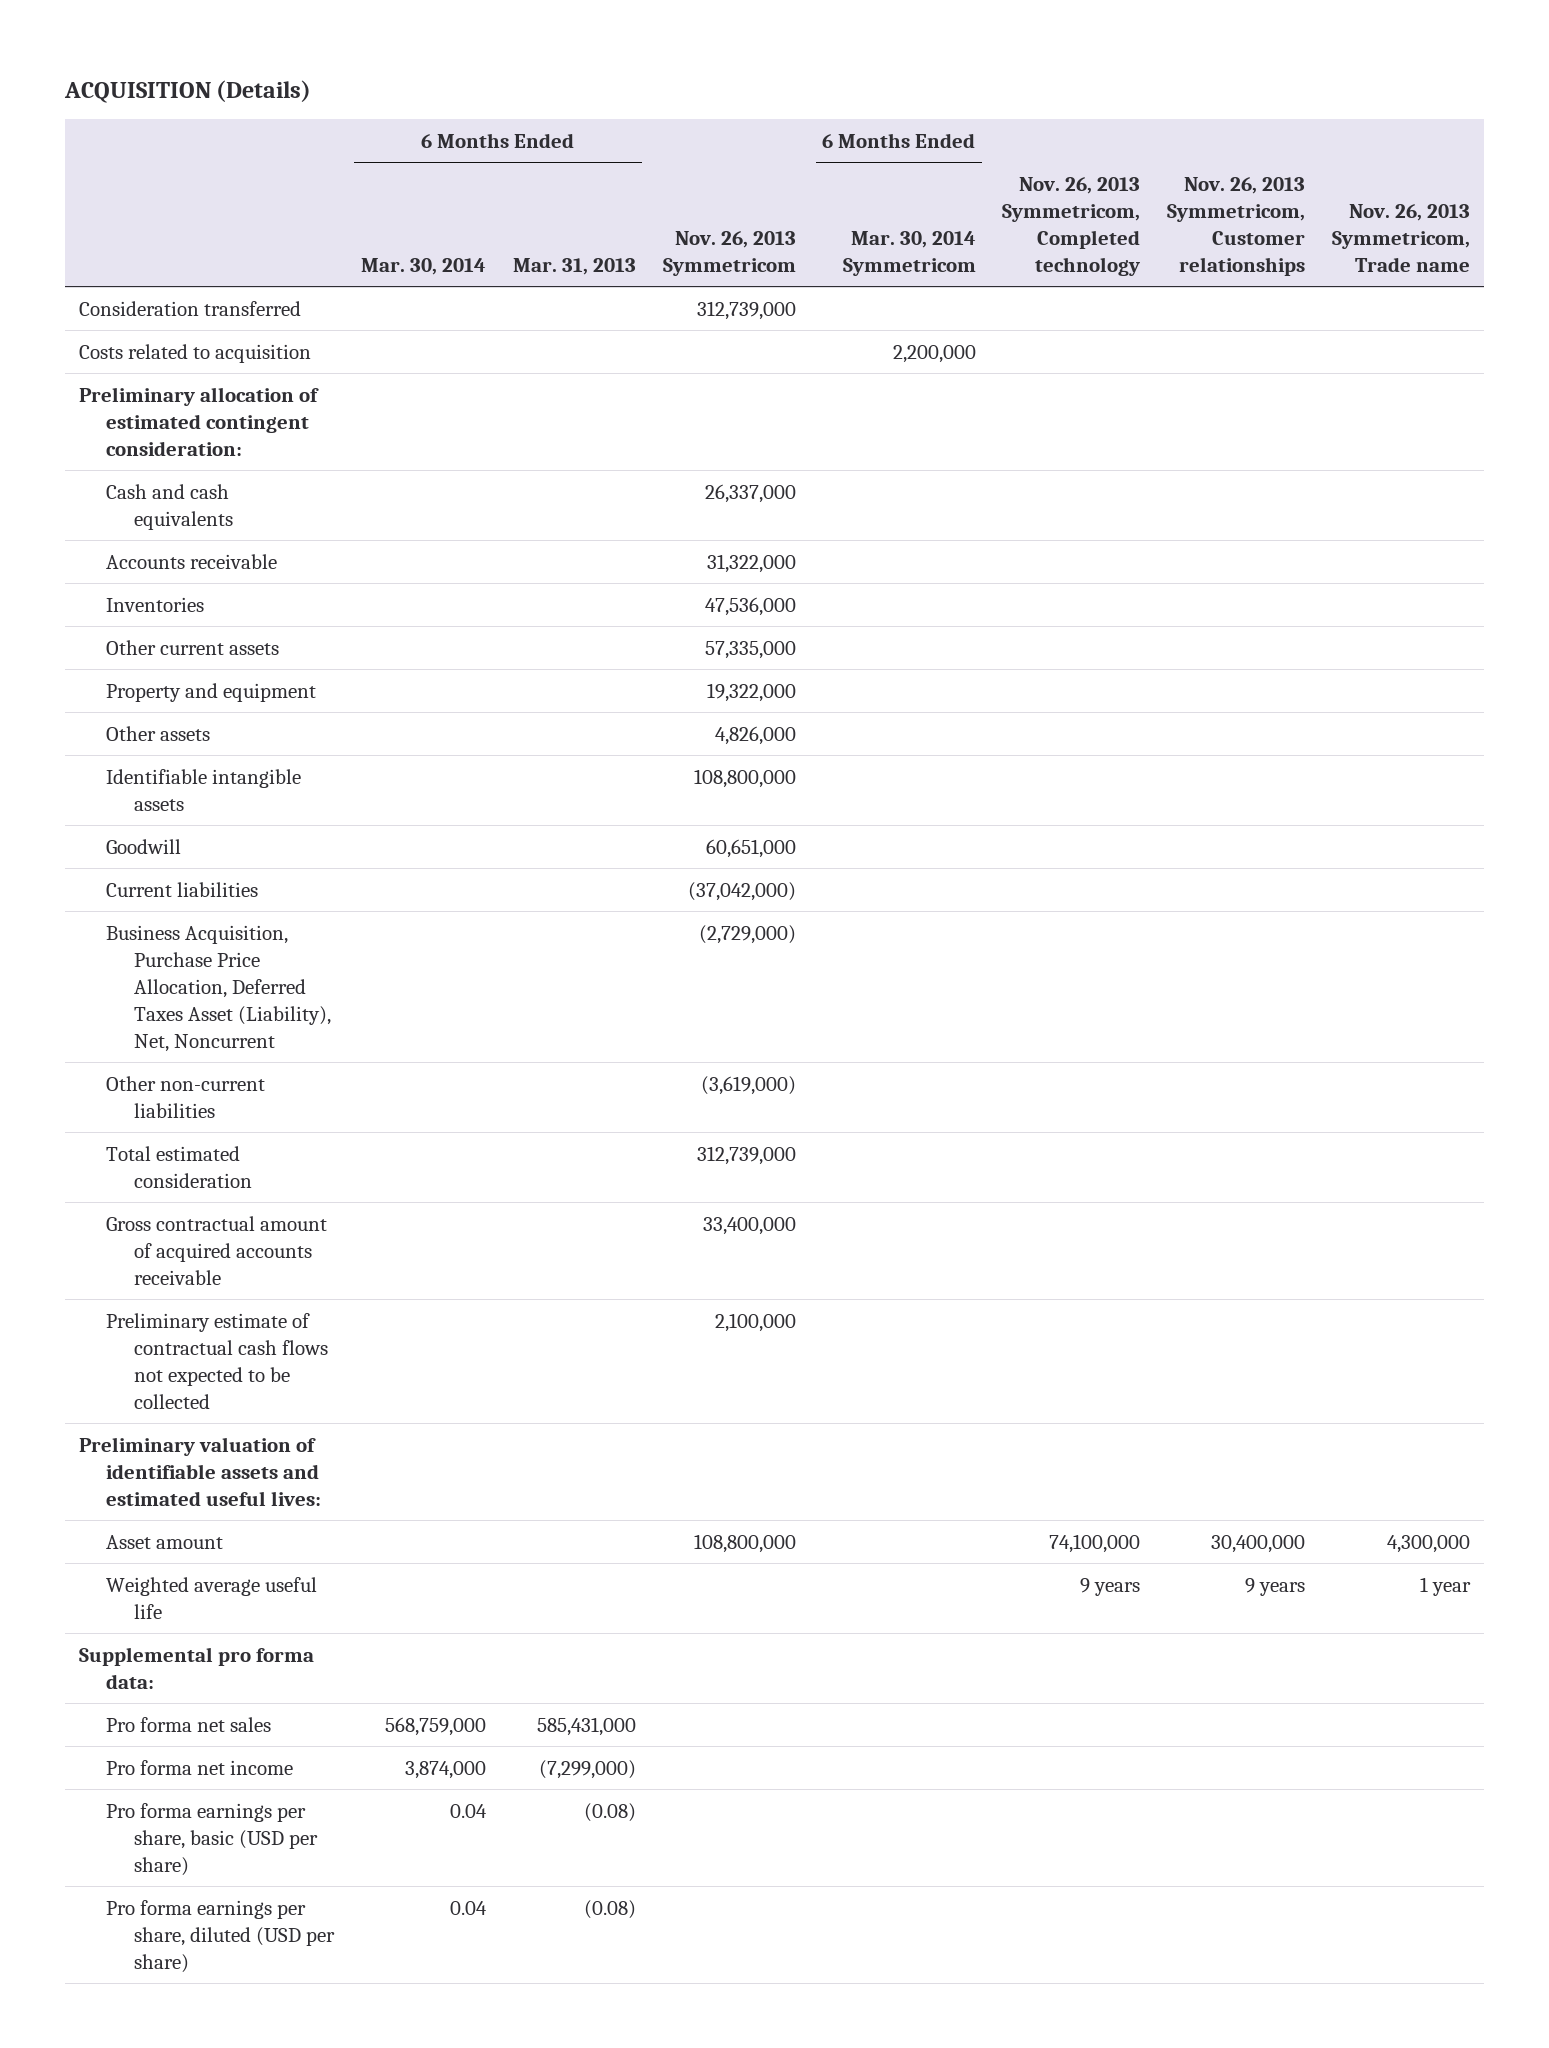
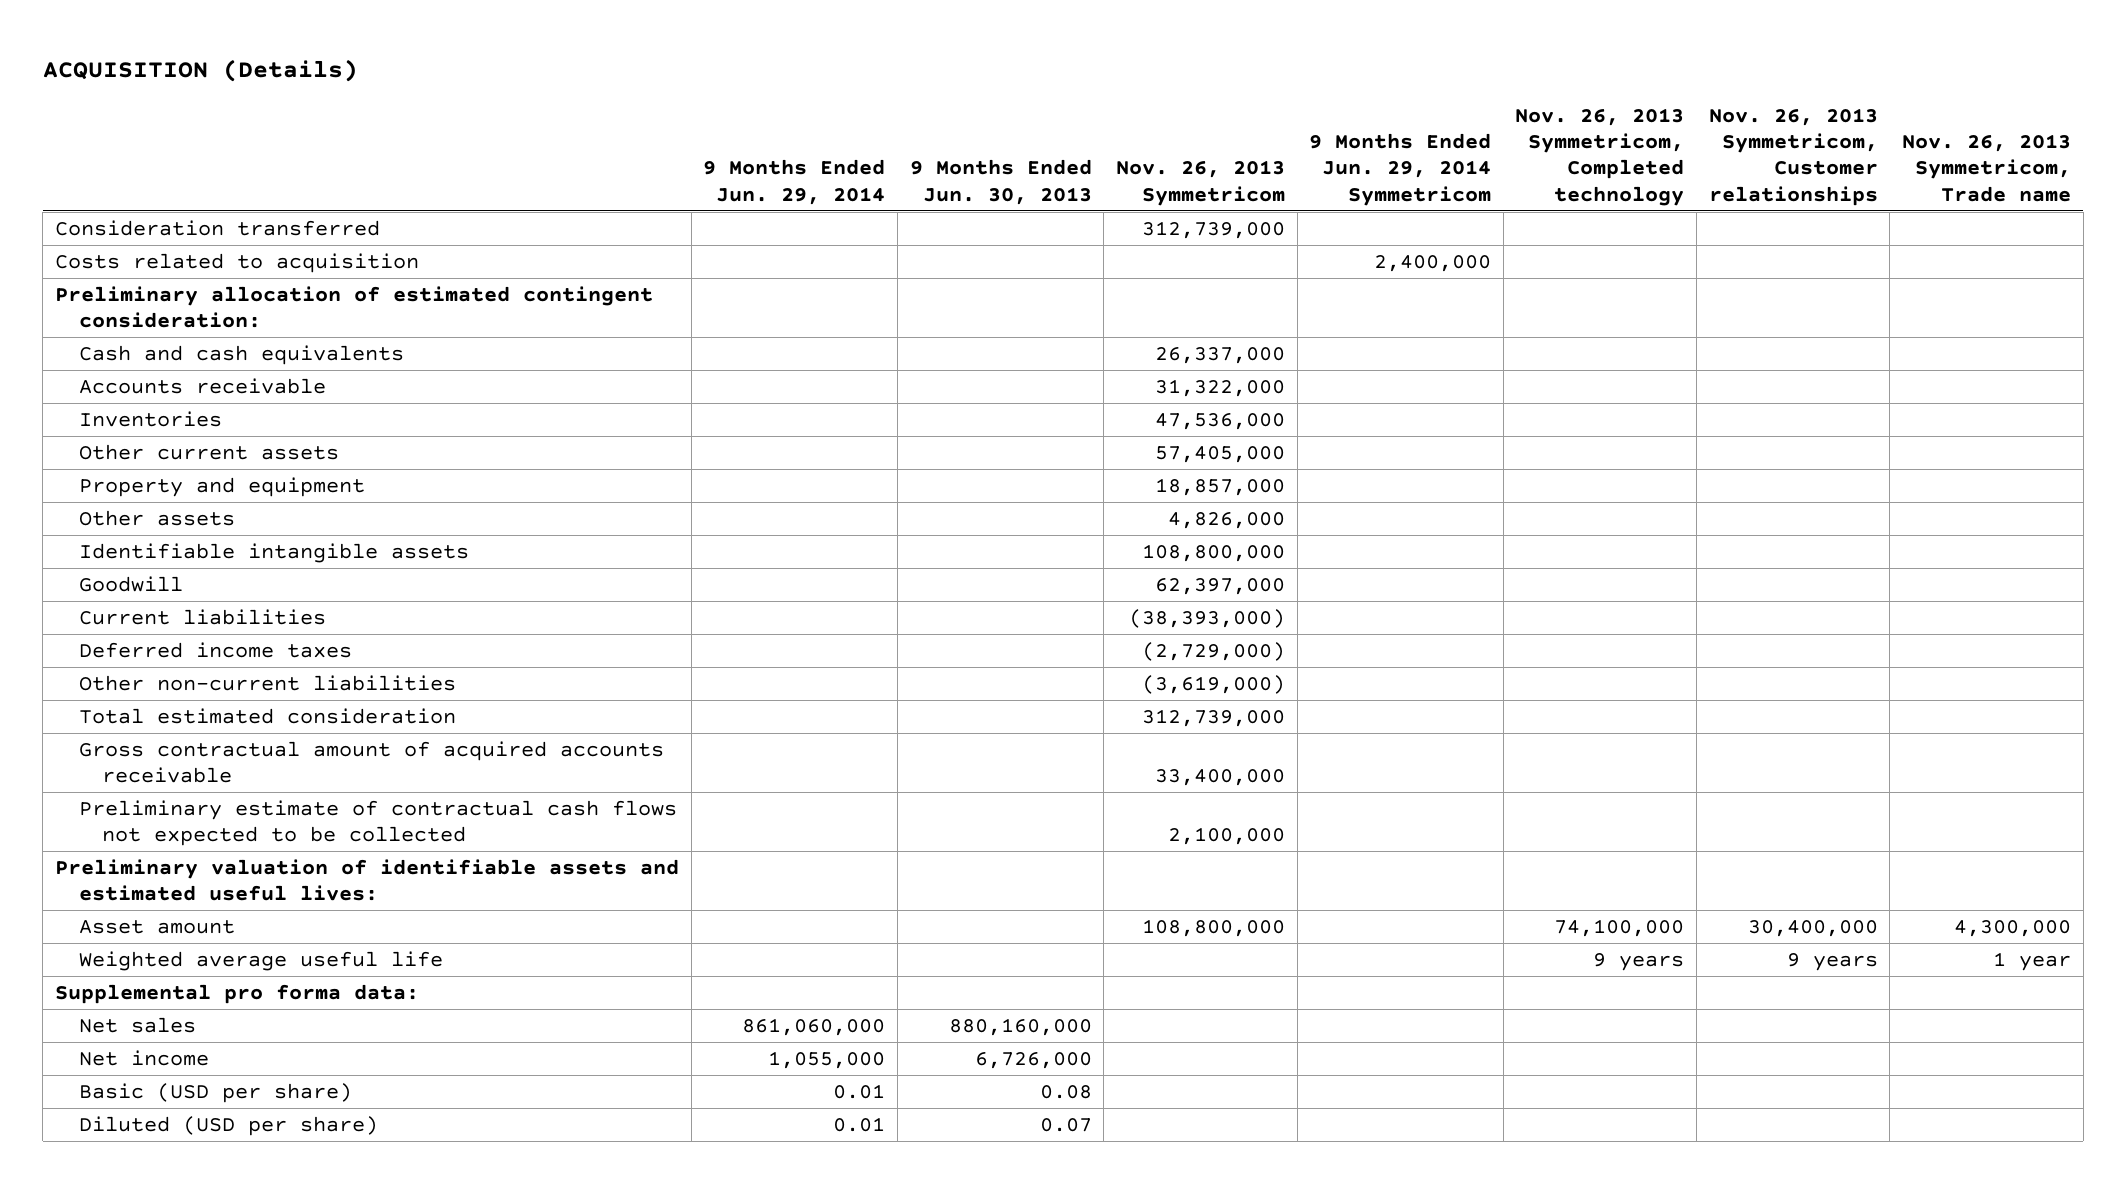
- | 6 Months Ended Mar. 30, 2014 | 6 Months Ended Mar. 31, 2013 | Nov. 26, 2013 Symmetricom | 6 Months Ended Mar. 30, 2014 Symmetricom | Nov. 26, 2013 Symmetricom, Completed technology | Nov. 26, 2013 Symmetricom, Customer relationships | Nov. 26, 2013 Symmetricom, Trade name
+ | 9 Months Ended Jun. 29, 2014 | 9 Months Ended Jun. 30, 2013 | Nov. 26, 2013 Symmetricom | 9 Months Ended Jun. 29, 2014 Symmetricom | Nov. 26, 2013 Symmetricom, Completed technology | Nov. 26, 2013 Symmetricom, Customer relationships | Nov. 26, 2013 Symmetricom, Trade name
- Other current assets | | | 57,335,000 | | | |
- Property and equipment | | | 19,322,000 | | | |
+ Other current assets | | | 57,405,000 | | | |
+ Property and equipment | | | 18,857,000 | | | |
- Goodwill | | | 60,651,000 | | | |
- Current liabilities | | | (37,042,000) | | | |
- Business Acquisition, Purchase Price Allocation, Deferred Taxes Asset (Liability), Net, Noncurrent | | | (2,729,000) | | | |
+ Goodwill | | | 62,397,000 | | | |
+ Current liabilities | | | (38,393,000) | | | |
+ Deferred income taxes | | | (2,729,000) | | | |
- Pro forma net sales | 568,759,000 | 585,431,000 | | | | |
- Pro forma net income | 3,874,000 | (7,299,000) | | | | |
- Pro forma earnings per share, basic (USD per share) | 0.04 | (0.08) | | | | |
- Pro forma earnings per share, diluted (USD per share) | 0.04 | (0.08) | | | | |
+ Net sales | 861,060,000 | 880,160,000 | | | | |
+ Net income | 1,055,000 | 6,726,000 | | | | |
+ Basic (USD per share) | 0.01 | 0.08 | | | | |
+ Diluted (USD per share) | 0.01 | 0.07 | | | | |

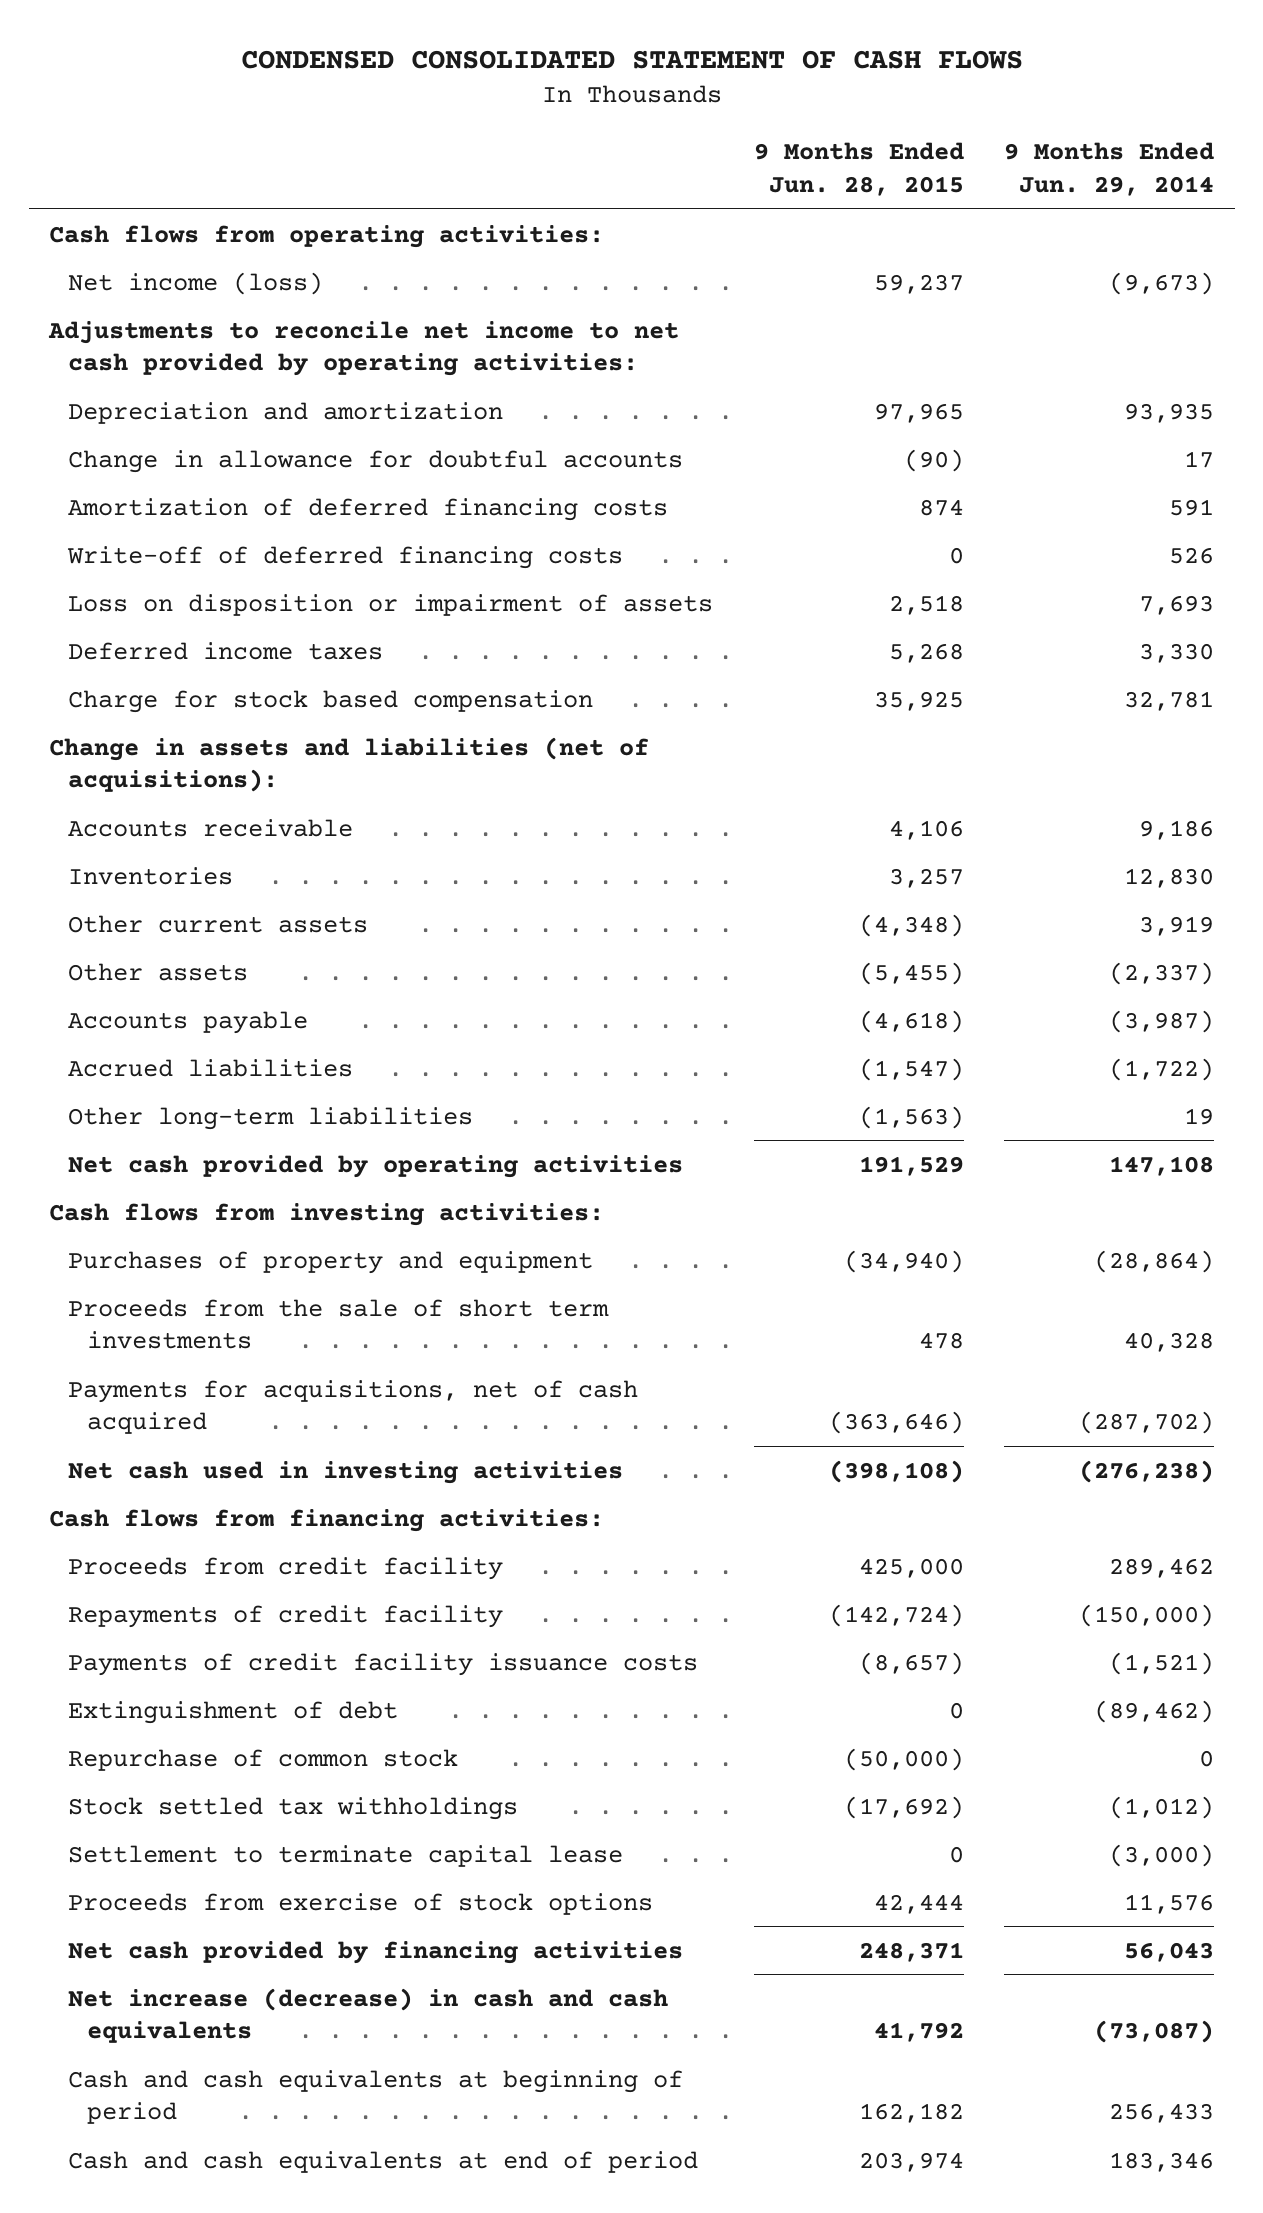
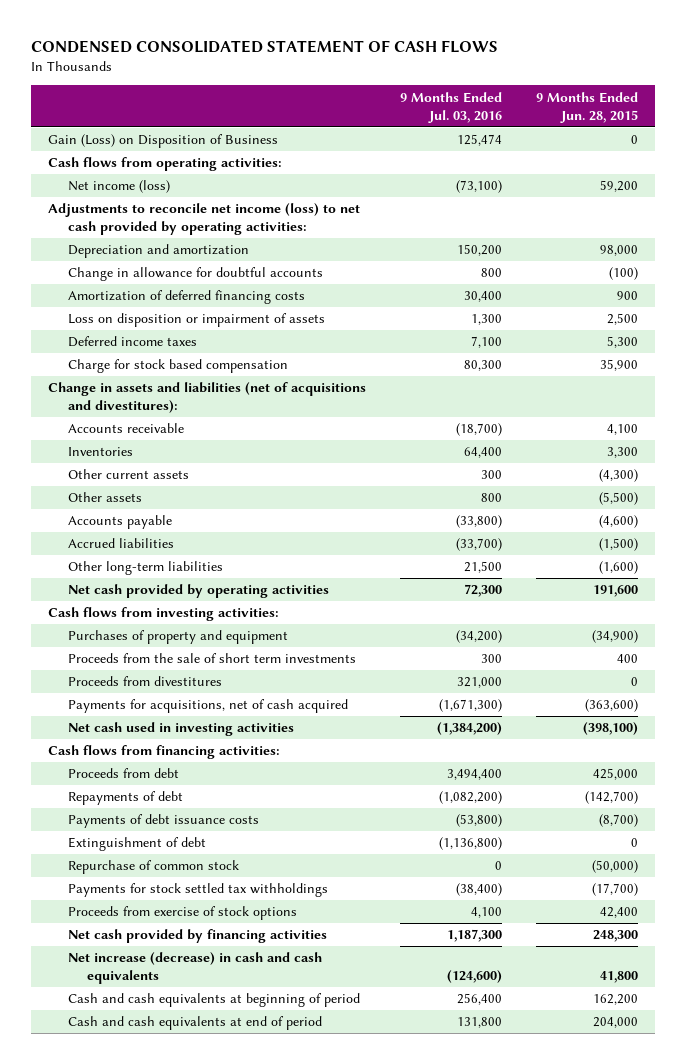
- | 9 Months Ended Jun. 28, 2015 | 9 Months Ended Jun. 29, 2014
+ | 9 Months Ended Jul. 03, 2016 | 9 Months Ended Jun. 28, 2015
+ Gain (Loss) on Disposition of Business | 125,474 | 0
- Net income (loss) | 59,237 | (9,673)
- Adjustments to reconcile net income to net cash provided by operating activities:
- Depreciation and amortization | 97,965 | 93,935
- Change in allowance for doubtful accounts | (90) | 17
- Amortization of deferred financing costs | 874 | 591
- Write-off of deferred financing costs | 0 | 526
- Loss on disposition or impairment of assets | 2,518 | 7,693
- Deferred income taxes | 5,268 | 3,330
- Charge for stock based compensation | 35,925 | 32,781
- Change in assets and liabilities (net of acquisitions):
- Accounts receivable | 4,106 | 9,186
- Inventories | 3,257 | 12,830
- Other current assets | (4,348) | 3,919
- Other assets | (5,455) | (2,337)
- Accounts payable | (4,618) | (3,987)
- Accrued liabilities | (1,547) | (1,722)
- Other long-term liabilities | (1,563) | 19
- Net cash provided by operating activities | 191,529 | 147,108
+ Net income (loss) | (73,100) | 59,200
+ Adjustments to reconcile net income (loss) to net cash provided by operating activities:
+ Depreciation and amortization | 150,200 | 98,000
+ Change in allowance for doubtful accounts | 800 | (100)
+ Amortization of deferred financing costs | 30,400 | 900
+ Loss on disposition or impairment of assets | 1,300 | 2,500
+ Deferred income taxes | 7,100 | 5,300
+ Charge for stock based compensation | 80,300 | 35,900
+ Change in assets and liabilities (net of acquisitions and divestitures):
+ Accounts receivable | (18,700) | 4,100
+ Inventories | 64,400 | 3,300
+ Other current assets | 300 | (4,300)
+ Other assets | 800 | (5,500)
+ Accounts payable | (33,800) | (4,600)
+ Accrued liabilities | (33,700) | (1,500)
+ Other long-term liabilities | 21,500 | (1,600)
+ Net cash provided by operating activities | 72,300 | 191,600
- Purchases of property and equipment | (34,940) | (28,864)
- Proceeds from the sale of short term investments | 478 | 40,328
- Payments for acquisitions, net of cash acquired | (363,646) | (287,702)
- Net cash used in investing activities | (398,108) | (276,238)
+ Purchases of property and equipment | (34,200) | (34,900)
+ Proceeds from the sale of short term investments | 300 | 400
+ Proceeds from divestitures | 321,000 | 0
+ Payments for acquisitions, net of cash acquired | (1,671,300) | (363,600)
+ Net cash used in investing activities | (1,384,200) | (398,100)
- Proceeds from credit facility | 425,000 | 289,462
- Repayments of credit facility | (142,724) | (150,000)
- Payments of credit facility issuance costs | (8,657) | (1,521)
+ Proceeds from debt | 3,494,400 | 425,000
+ Repayments of debt | (1,082,200) | (142,700)
+ Payments of debt issuance costs | (53,800) | (8,700)
- Stock settled tax withholdings | (17,692) | (1,012)
- Settlement to terminate capital lease | 0 | (3,000)
- Proceeds from exercise of stock options | 42,444 | 11,576
- Net cash provided by financing activities | 248,371 | 56,043
- Net increase (decrease) in cash and cash equivalents | 41,792 | (73,087)
- Cash and cash equivalents at beginning of period | 162,182 | 256,433
- Cash and cash equivalents at end of period | 203,974 | 183,346
+ Payments for stock settled tax withholdings | (38,400) | (17,700)
+ Proceeds from exercise of stock options | 4,100 | 42,400
+ Net cash provided by financing activities | 1,187,300 | 248,300
+ Net increase (decrease) in cash and cash equivalents | (124,600) | 41,800
+ Cash and cash equivalents at beginning of period | 256,400 | 162,200
+ Cash and cash equivalents at end of period | 131,800 | 204,000

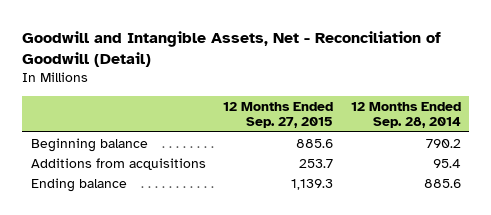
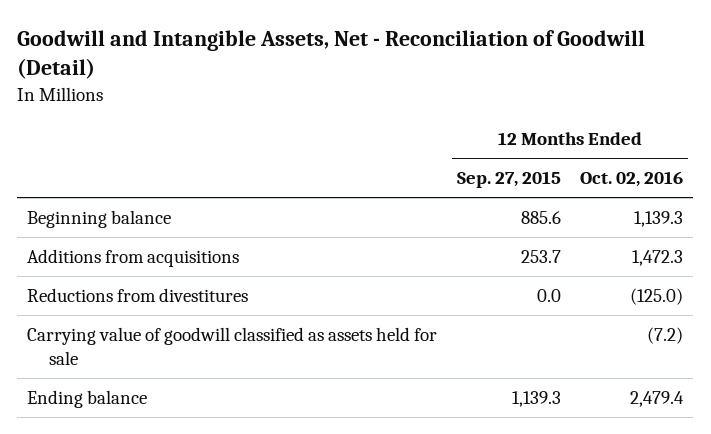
- | 12 Months Ended Sep. 27, 2015 | 12 Months Ended Sep. 28, 2014
+ | 12 Months Ended Sep. 27, 2015 | 12 Months Ended Oct. 02, 2016
+ Reductions from divestitures | 0.0 | (125.0)
+ Carrying value of goodwill classified as assets held for sale | | (7.2)

